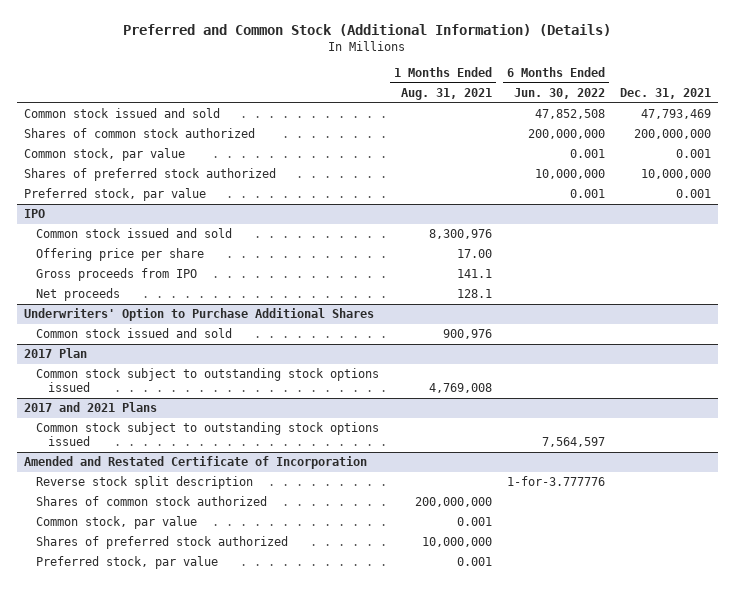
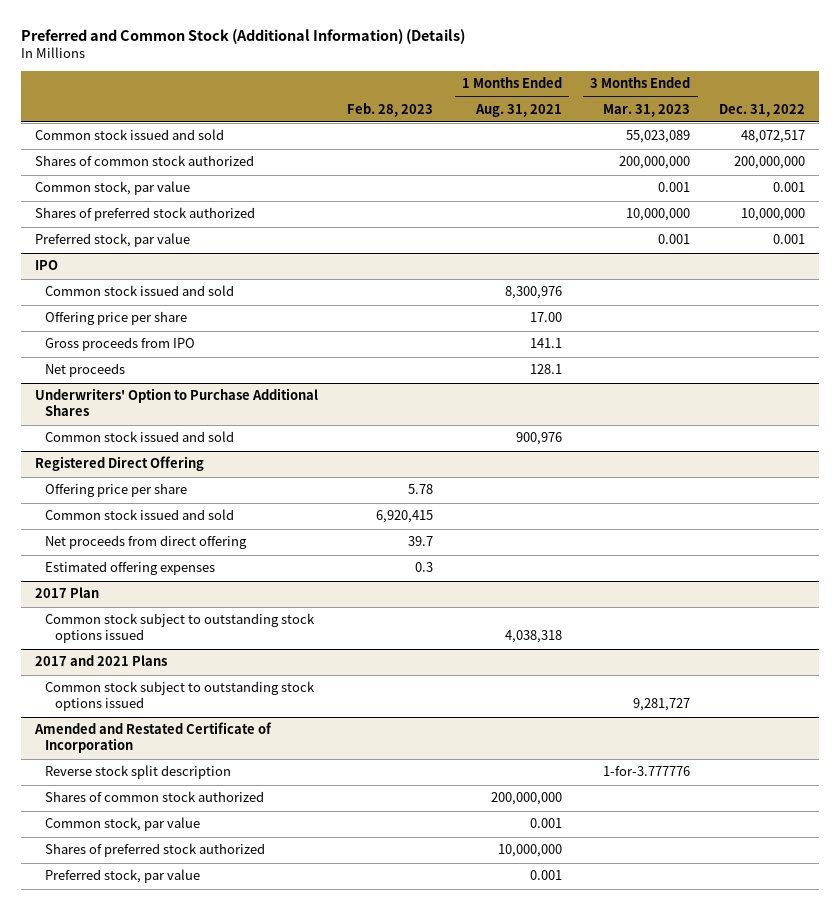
- | 1 Months Ended Aug. 31, 2021 | 6 Months Ended Jun. 30, 2022 | Dec. 31, 2021
+ | Feb. 28, 2023 | 1 Months Ended Aug. 31, 2021 | 3 Months Ended Mar. 31, 2023 | Dec. 31, 2022
+ Registered Direct Offering
+ Offering price per share | 5.78 | | |
+ Common stock issued and sold | 6,920,415 | | |
+ Net proceeds from direct offering | 39.7 | | |
+ Estimated offering expenses | 0.3 | | |
@ 2017 Plan
- Common stock subject to outstanding stock options issued | 4,769,008 | |
+ Common stock subject to outstanding stock options issued | | 4,038,318 | |

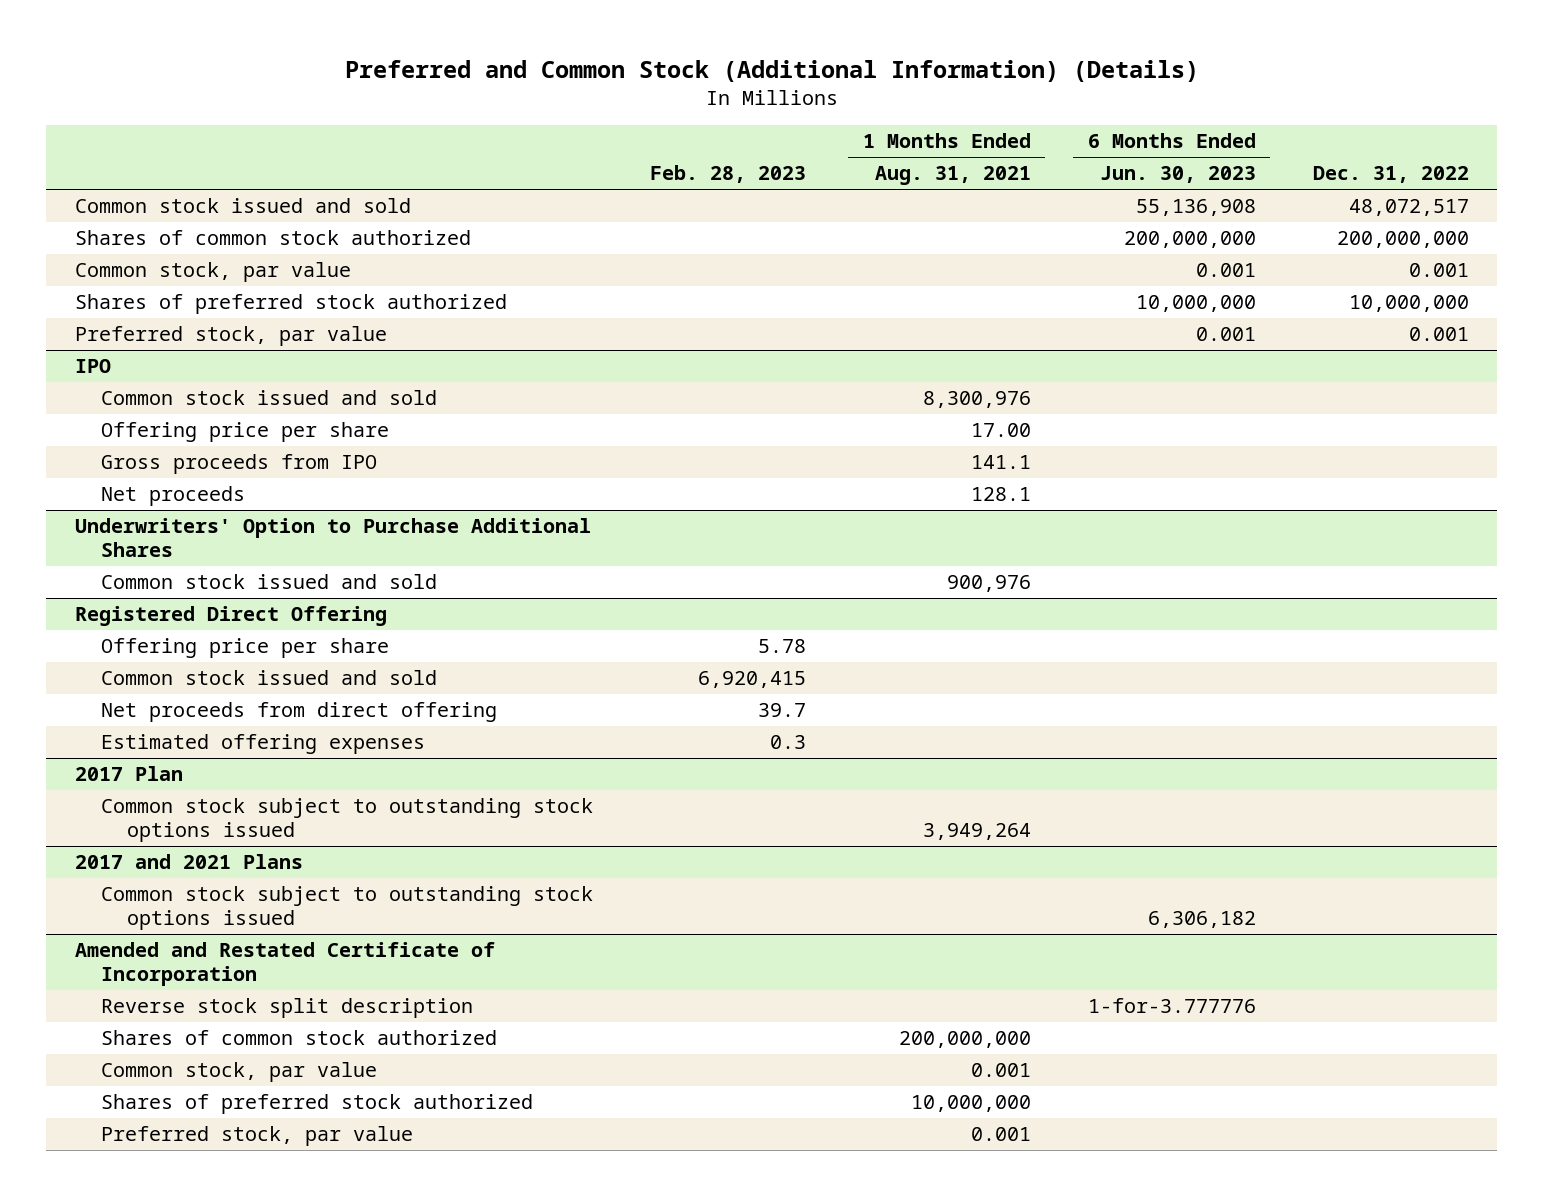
- | Feb. 28, 2023 | 1 Months Ended Aug. 31, 2021 | 3 Months Ended Mar. 31, 2023 | Dec. 31, 2022
+ | Feb. 28, 2023 | 1 Months Ended Aug. 31, 2021 | 6 Months Ended Jun. 30, 2023 | Dec. 31, 2022
@ 2017 Plan
- Common stock subject to outstanding stock options issued | | 4,038,318 | |
+ Common stock subject to outstanding stock options issued | | 3,949,264 | |

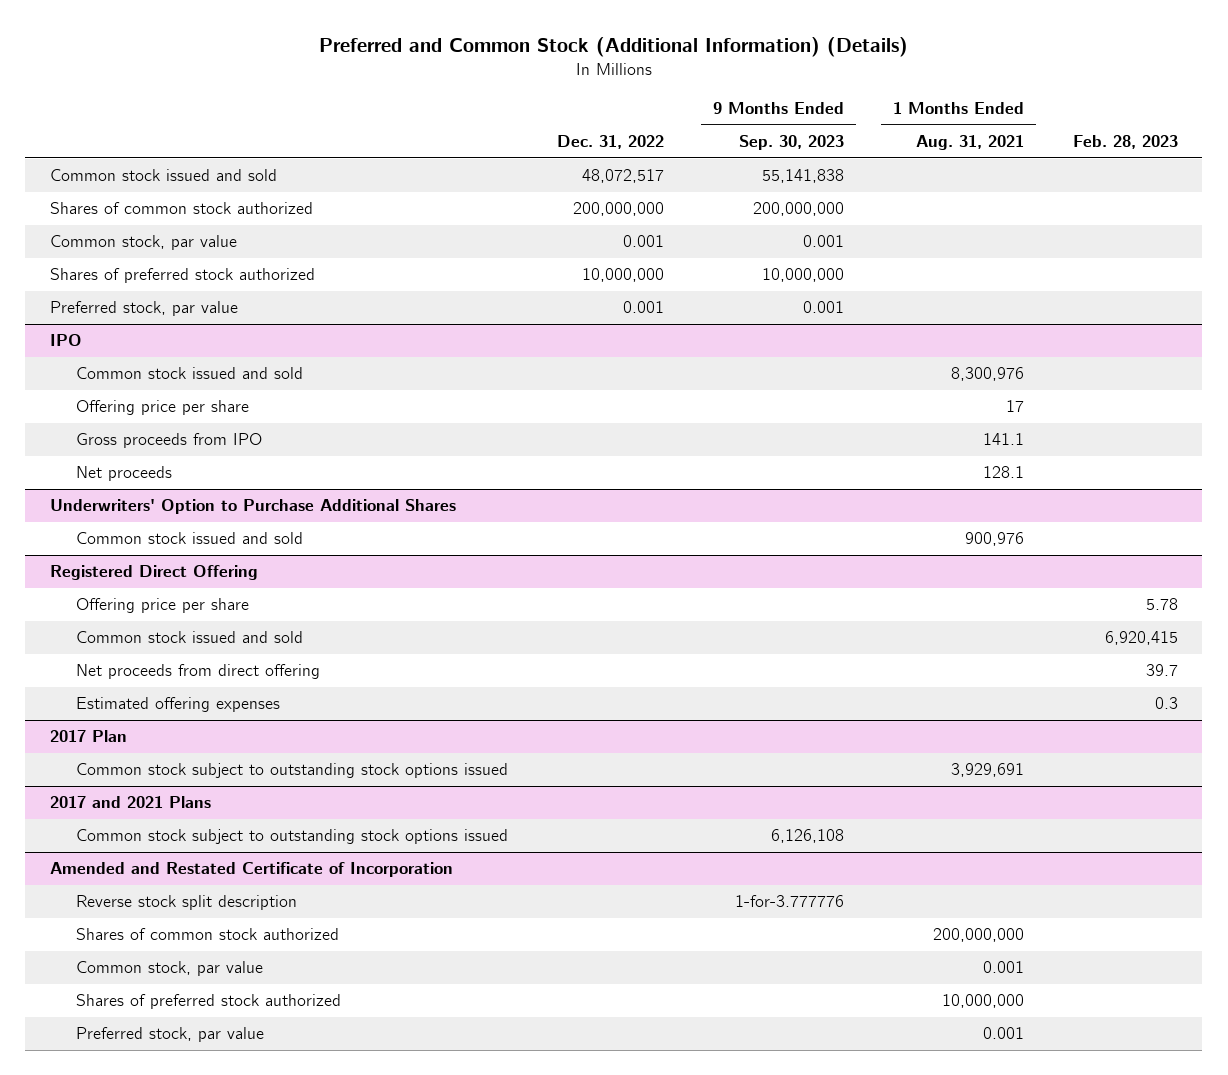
- | Feb. 28, 2023 | 1 Months Ended Aug. 31, 2021 | 6 Months Ended Jun. 30, 2023 | Dec. 31, 2022
+ | Dec. 31, 2022 | 9 Months Ended Sep. 30, 2023 | 1 Months Ended Aug. 31, 2021 | Feb. 28, 2023
@ IPO
- Offering price per share | | 17.00 | |
+ Offering price per share | | | 17 |
@ 2017 Plan
- Common stock subject to outstanding stock options issued | | 3,949,264 | |
+ Common stock subject to outstanding stock options issued | | | 3,929,691 |

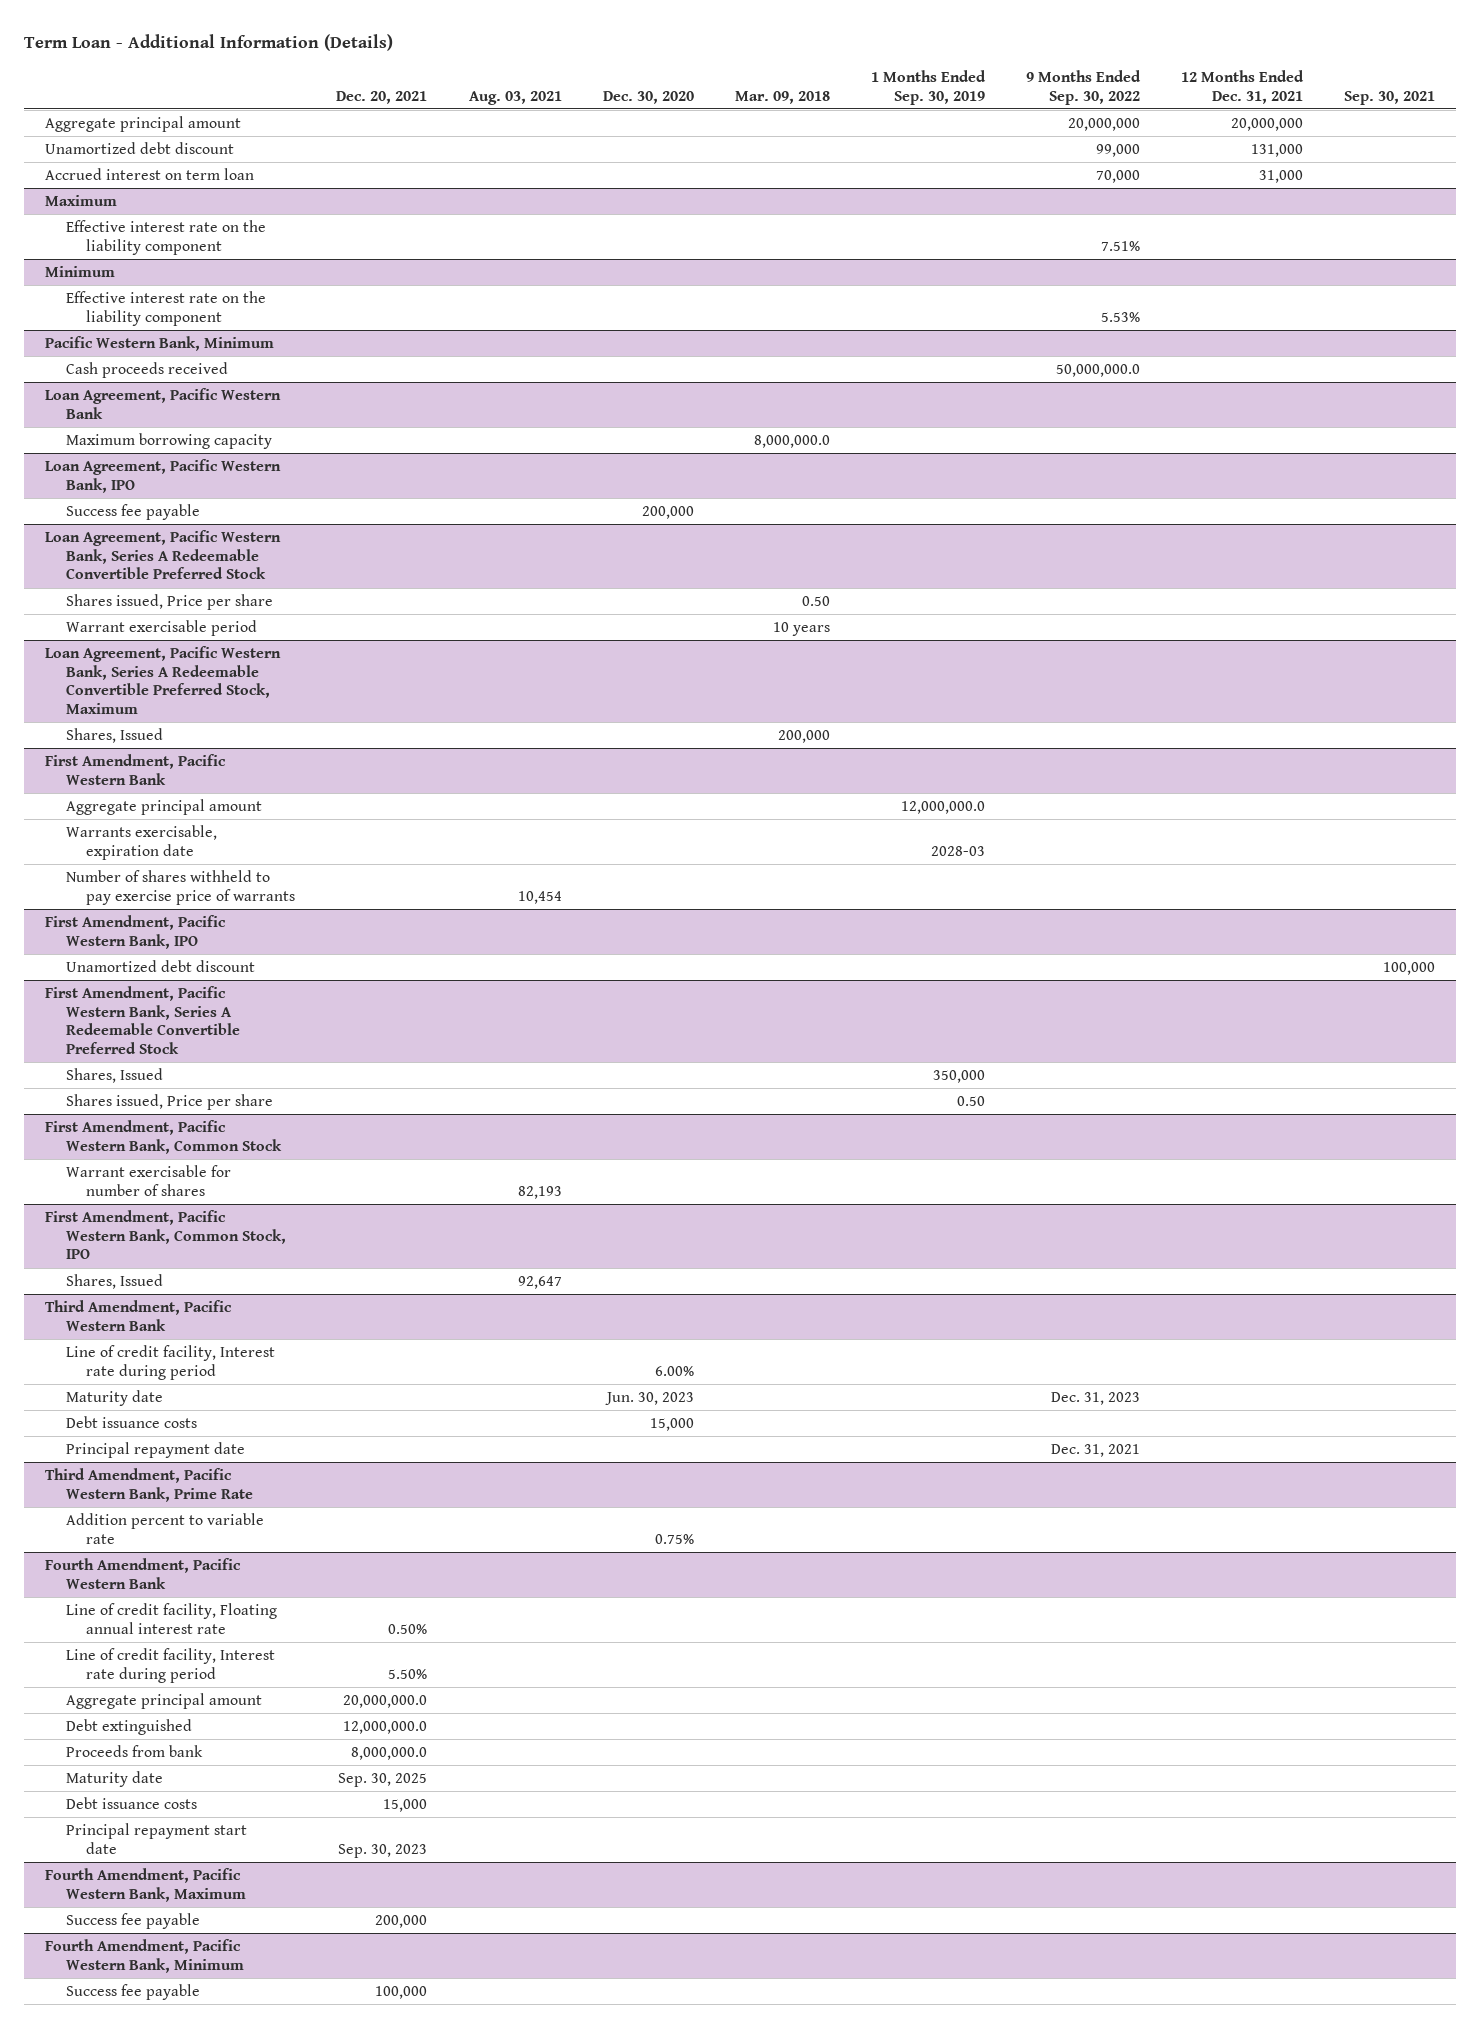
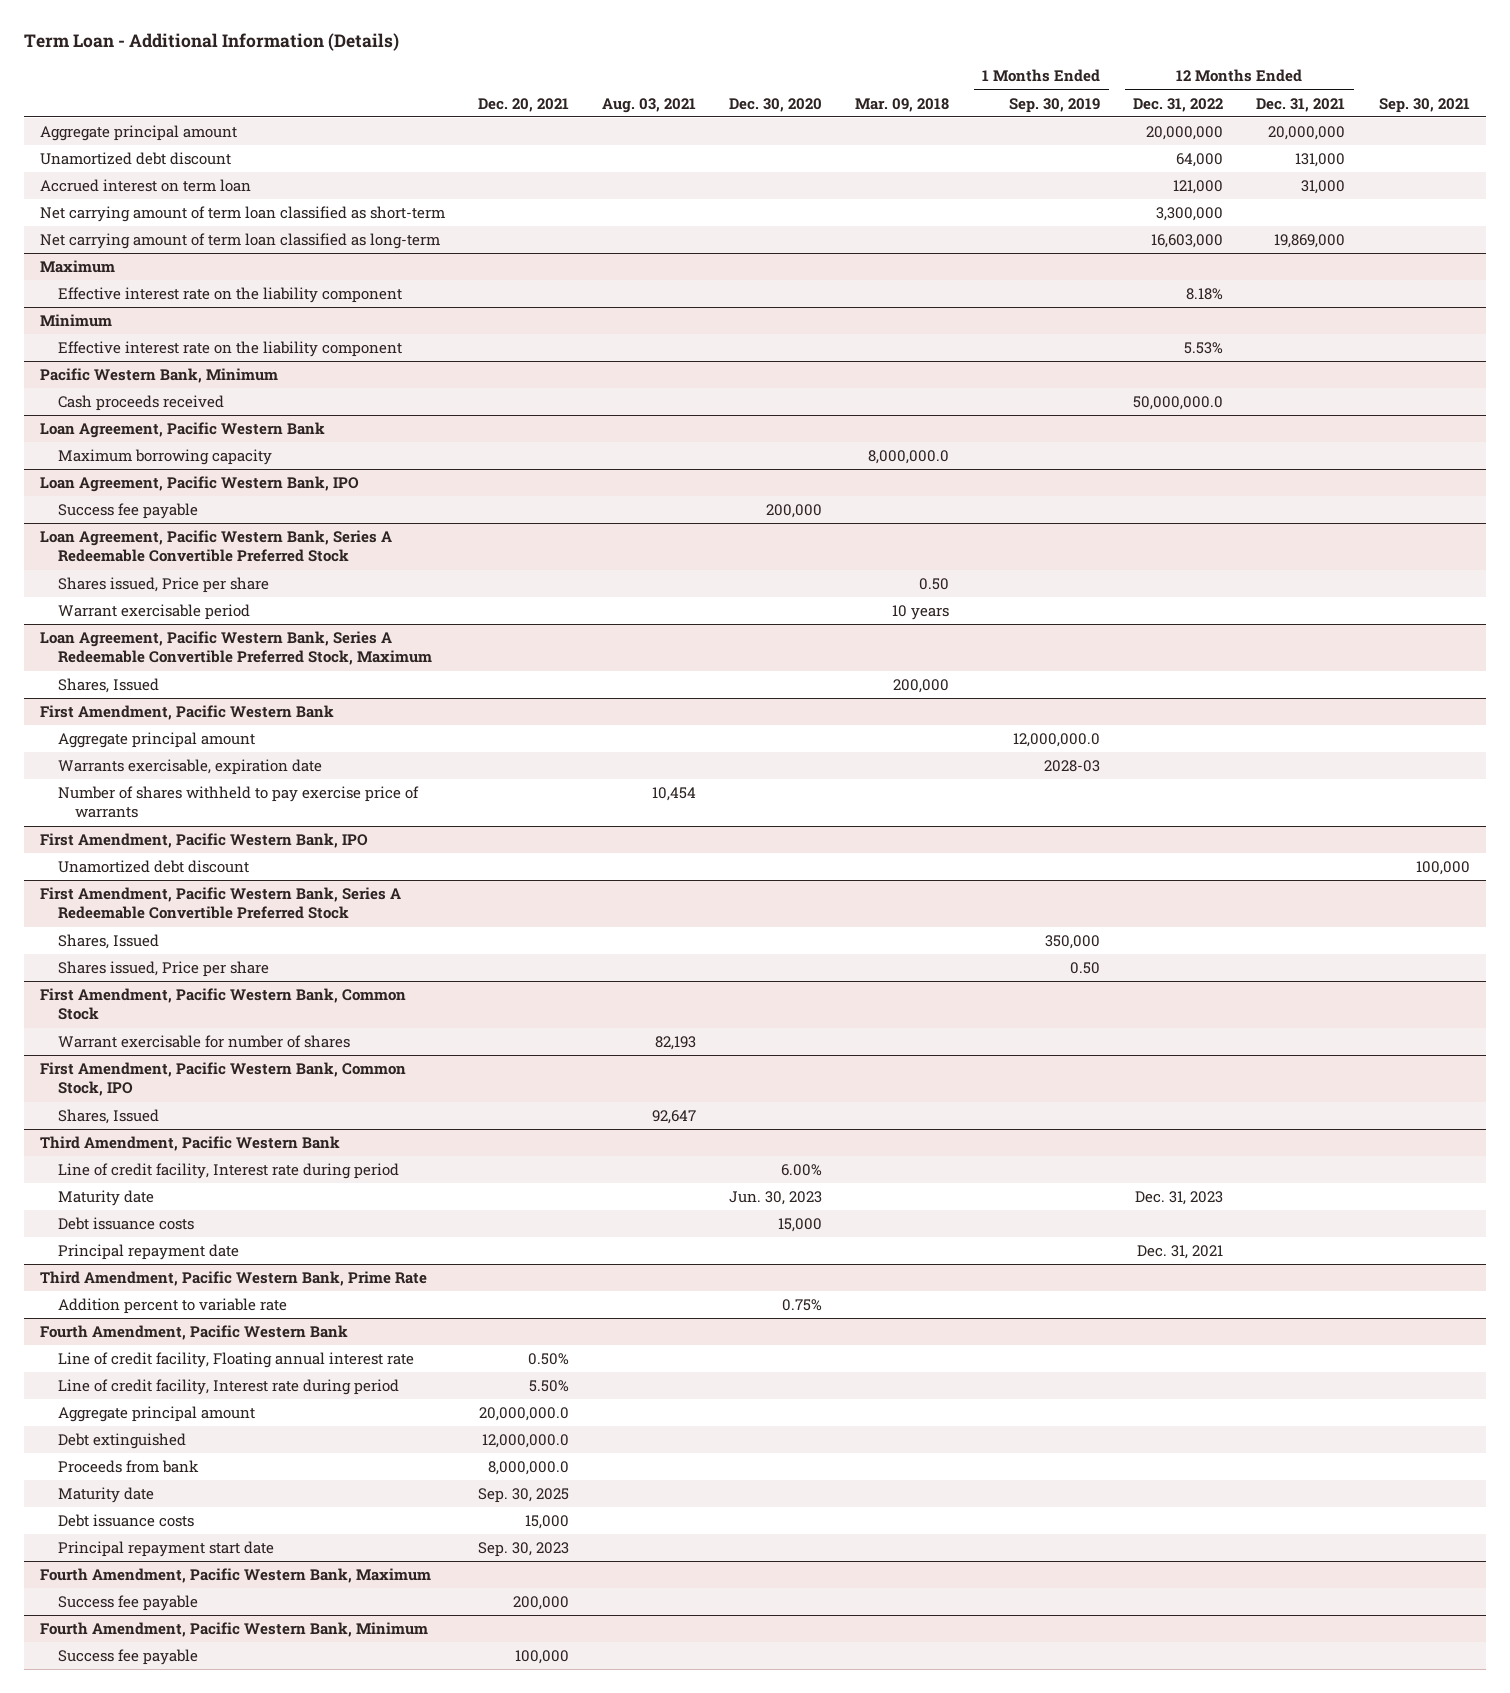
- | Dec. 20, 2021 | Aug. 03, 2021 | Dec. 30, 2020 | Mar. 09, 2018 | 1 Months Ended Sep. 30, 2019 | 9 Months Ended Sep. 30, 2022 | 12 Months Ended Dec. 31, 2021 | Sep. 30, 2021
+ | Dec. 20, 2021 | Aug. 03, 2021 | Dec. 30, 2020 | Mar. 09, 2018 | 1 Months Ended Sep. 30, 2019 | 12 Months Ended Dec. 31, 2022 | 12 Months Ended Dec. 31, 2021 | Sep. 30, 2021
+ Net carrying amount of term loan classified as short-term | | | | | | 3,300,000 | |
+ Net carrying amount of term loan classified as long-term | | | | | | 16,603,000 | 19,869,000 |

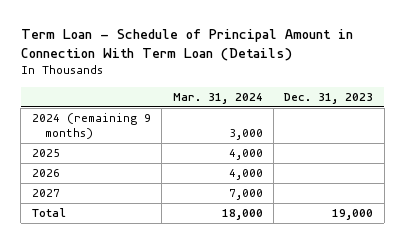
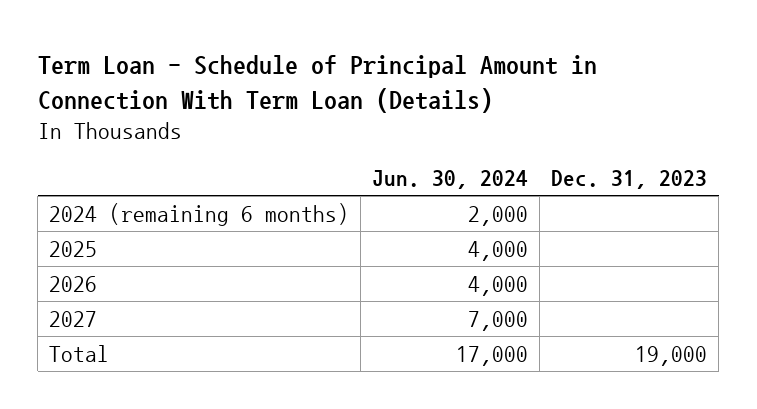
- | Mar. 31, 2024 | Dec. 31, 2023
+ | Jun. 30, 2024 | Dec. 31, 2023
- 2024 (remaining 9 months) | 3,000 |
+ 2024 (remaining 6 months) | 2,000 |

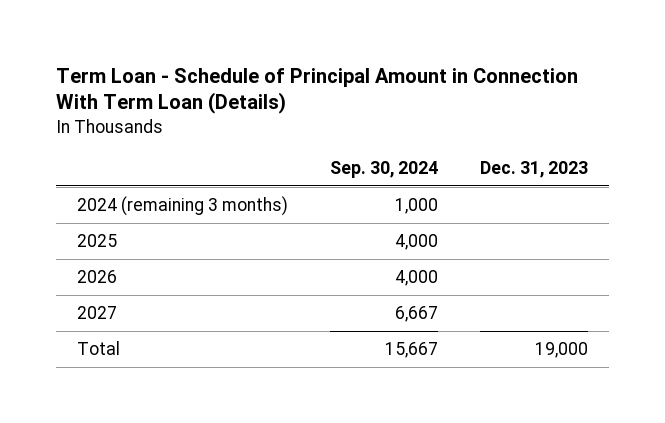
- | Jun. 30, 2024 | Dec. 31, 2023
+ | Sep. 30, 2024 | Dec. 31, 2023
- 2024 (remaining 6 months) | 2,000 |
+ 2024 (remaining 3 months) | 1,000 |

